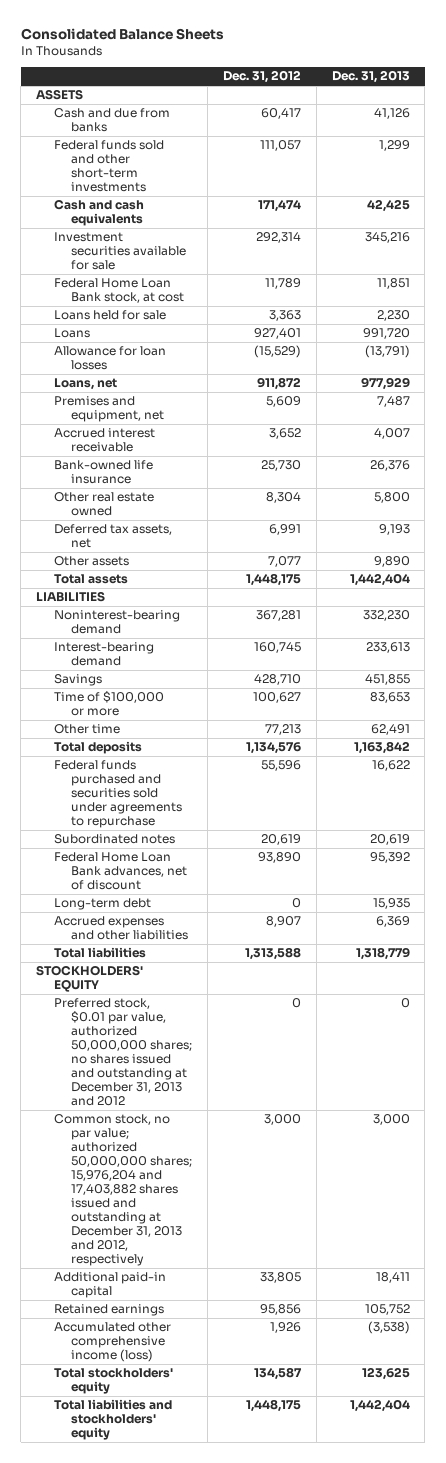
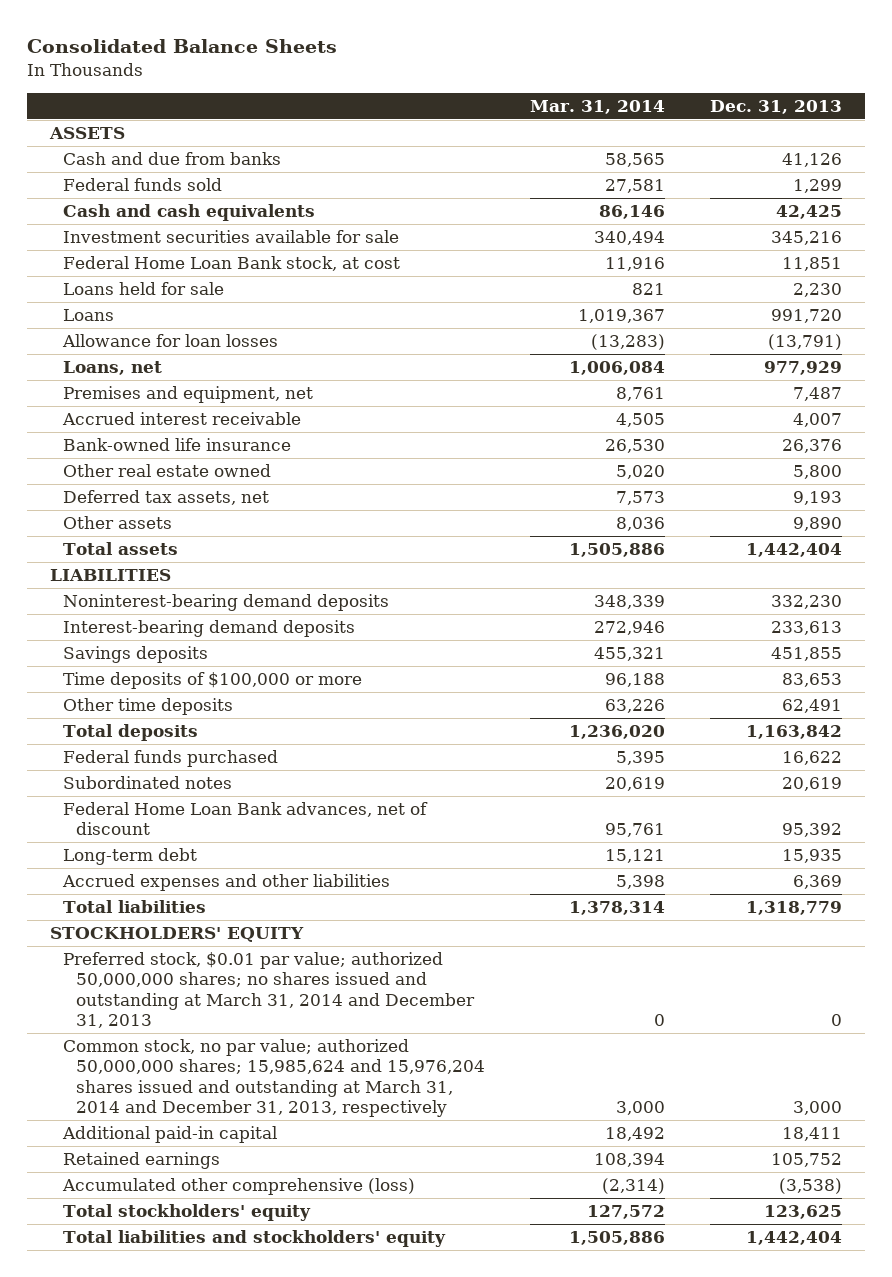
- | Dec. 31, 2012 | Dec. 31, 2013
+ | Mar. 31, 2014 | Dec. 31, 2013
- Federal funds sold and other short-term investments | 111,057 | 1,299
+ Federal funds sold | 27,581 | 1,299
- Noninterest-bearing demand | 367,281 | 332,230
- Interest-bearing demand | 160,745 | 233,613
- Savings | 428,710 | 451,855
- Time of $100,000 or more | 100,627 | 83,653
- Other time | 77,213 | 62,491
+ Noninterest-bearing demand deposits | 348,339 | 332,230
+ Interest-bearing demand deposits | 272,946 | 233,613
+ Savings deposits | 455,321 | 451,855
+ Time deposits of $100,000 or more | 96,188 | 83,653
+ Other time deposits | 63,226 | 62,491
- Federal funds purchased and securities sold under agreements to repurchase | 55,596 | 16,622
+ Federal funds purchased | 5,395 | 16,622
- Preferred stock, $0.01 par value, authorized 50,000,000 shares; no shares issued and outstanding at December 31, 2013 and 2012 | 0 | 0
- Common stock, no par value; authorized 50,000,000 shares; 15,976,204 and 17,403,882 shares issued and outstanding at December 31, 2013 and 2012, respectively | 3,000 | 3,000
+ Preferred stock, $0.01 par value; authorized 50,000,000 shares; no shares issued and outstanding at March 31, 2014 and December 31, 2013 | 0 | 0
+ Common stock, no par value; authorized 50,000,000 shares; 15,985,624 and 15,976,204 shares issued and outstanding at March 31, 2014 and December 31, 2013, respectively | 3,000 | 3,000
- Accumulated other comprehensive income (loss) | 1,926 | (3,538)
+ Accumulated other comprehensive (loss) | (2,314) | (3,538)

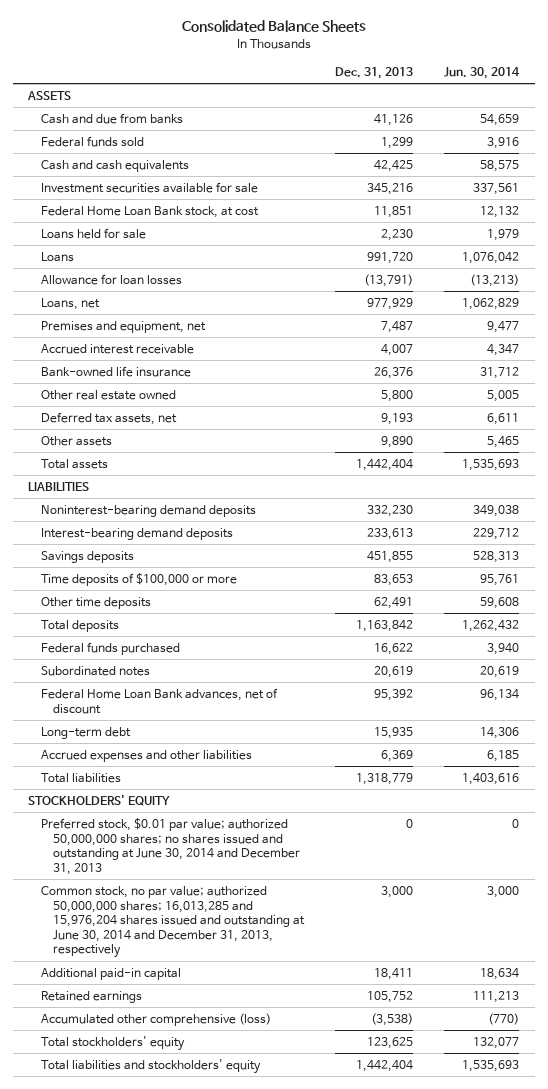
- | Mar. 31, 2014 | Dec. 31, 2013
+ | Dec. 31, 2013 | Jun. 30, 2014
- Preferred stock, $0.01 par value; authorized 50,000,000 shares; no shares issued and outstanding at March 31, 2014 and December 31, 2013 | 0 | 0
- Common stock, no par value; authorized 50,000,000 shares; 15,985,624 and 15,976,204 shares issued and outstanding at March 31, 2014 and December 31, 2013, respectively | 3,000 | 3,000
+ Preferred stock, $0.01 par value; authorized 50,000,000 shares; no shares issued and outstanding at June 30, 2014 and December 31, 2013 | 0 | 0
+ Common stock, no par value; authorized 50,000,000 shares; 16,013,285 and 15,976,204 shares issued and outstanding at June 30, 2014 and December 31, 2013, respectively | 3,000 | 3,000

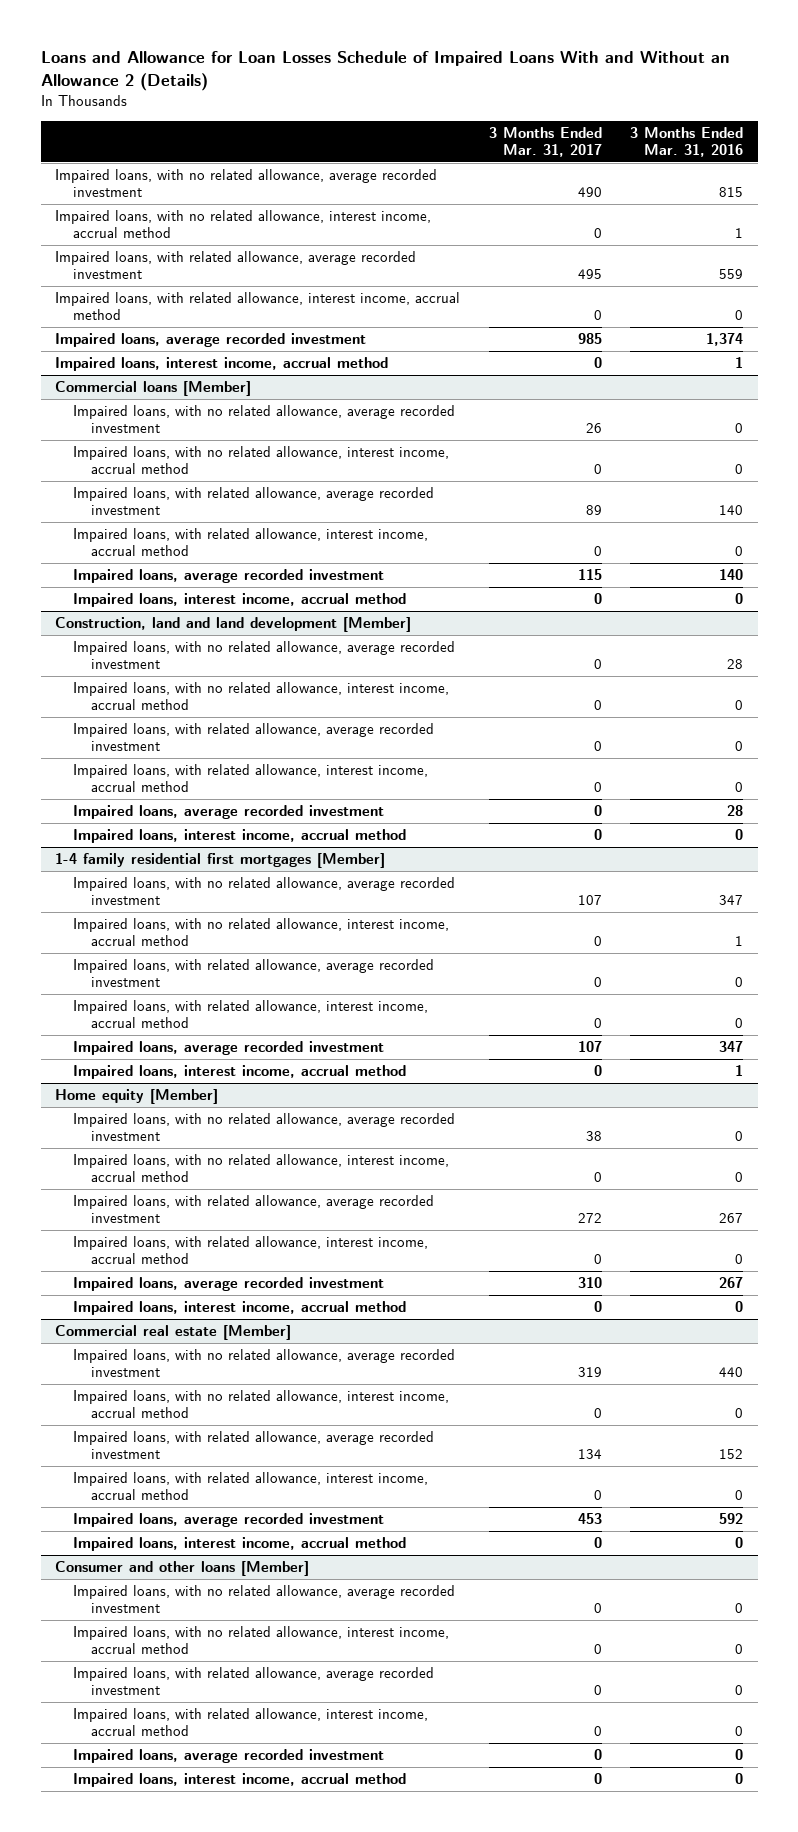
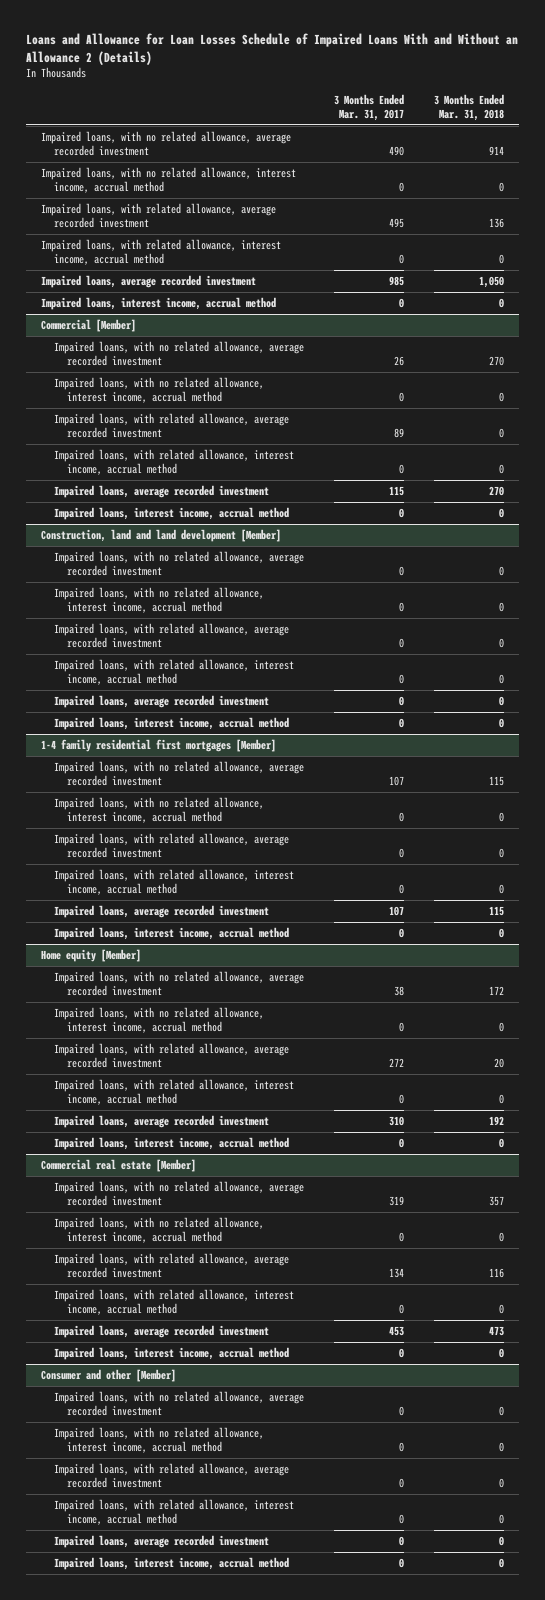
- | 3 Months Ended Mar. 31, 2017 | 3 Months Ended Mar. 31, 2016
+ | 3 Months Ended Mar. 31, 2017 | 3 Months Ended Mar. 31, 2018
- Commercial loans [Member]
+ Commercial [Member]
- Consumer and other loans [Member]
+ Consumer and other [Member]

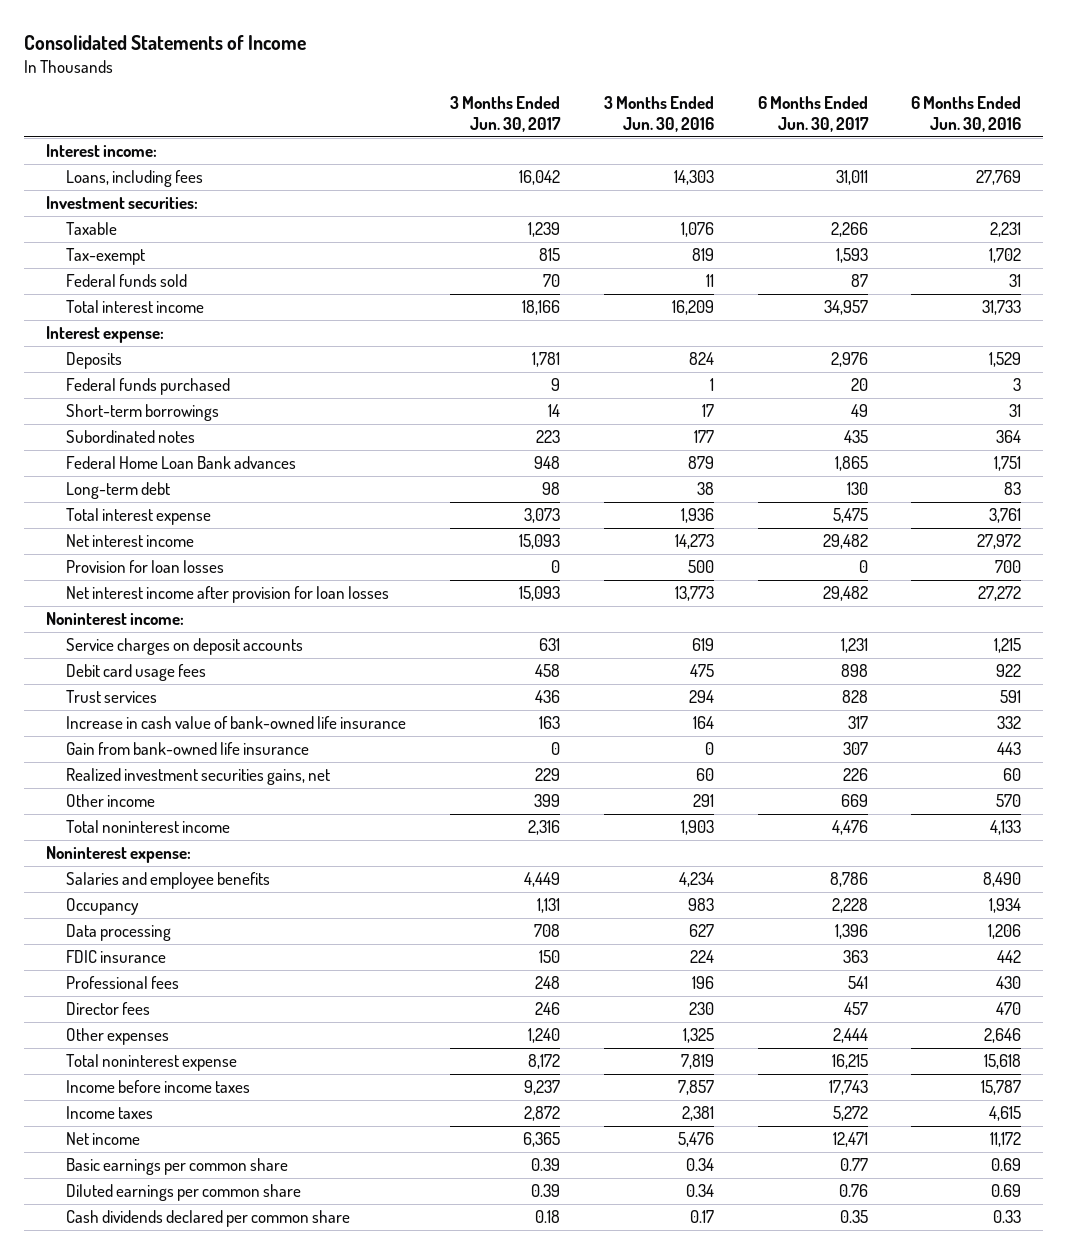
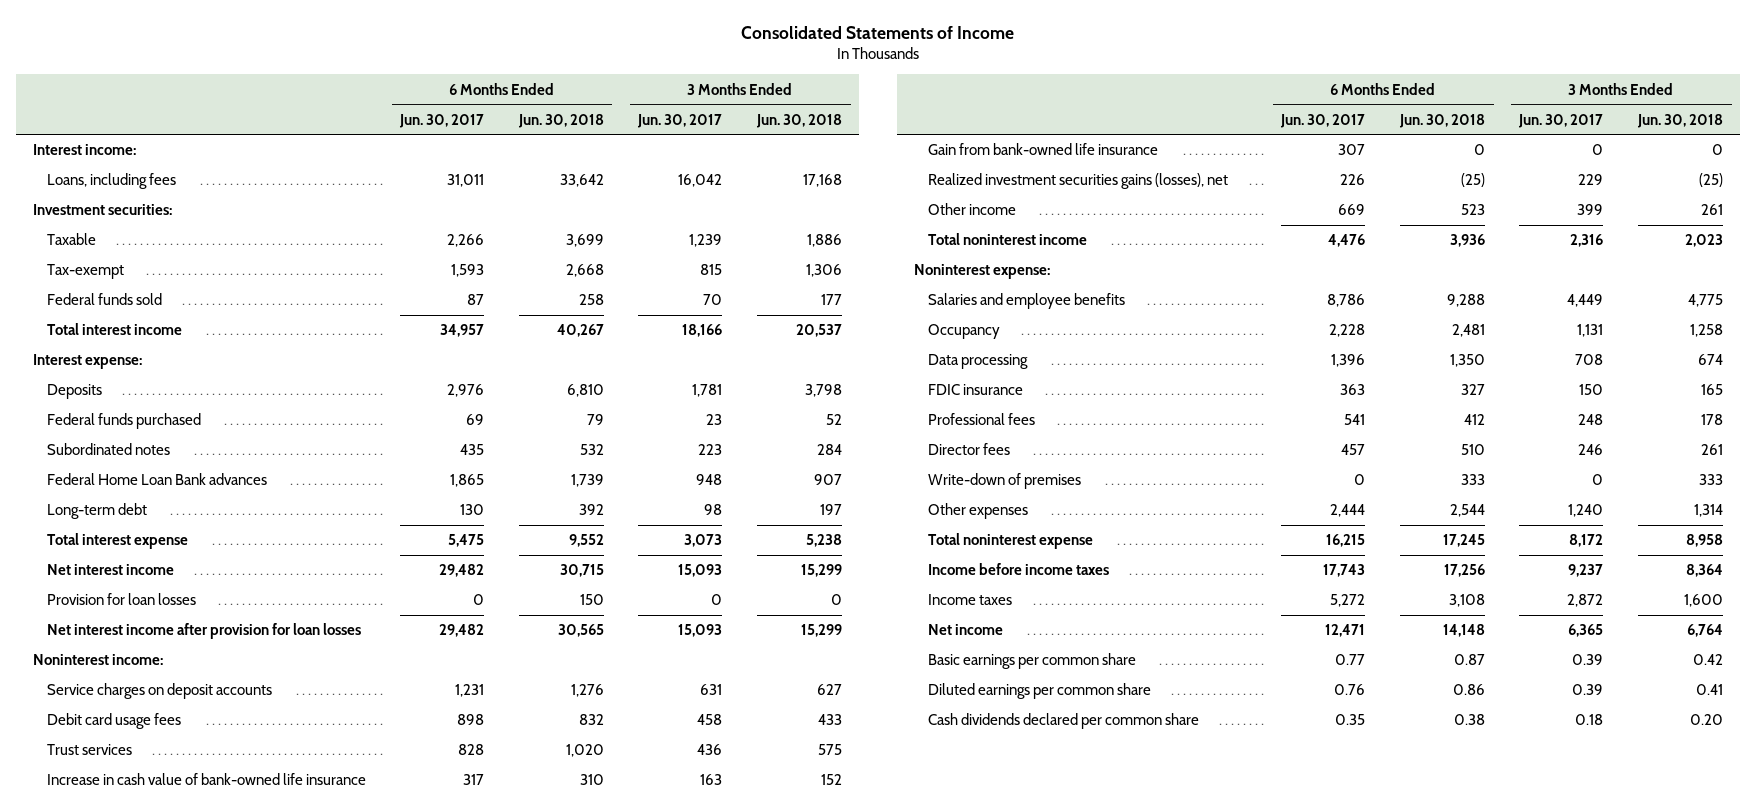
- | 3 Months Ended Jun. 30, 2017 | 3 Months Ended Jun. 30, 2016 | 6 Months Ended Jun. 30, 2017 | 6 Months Ended Jun. 30, 2016
+ | 6 Months Ended Jun. 30, 2017 | 6 Months Ended Jun. 30, 2018 | 3 Months Ended Jun. 30, 2017 | 3 Months Ended Jun. 30, 2018
- Federal funds purchased | 9 | 1 | 20 | 3
- Short-term borrowings | 14 | 17 | 49 | 31
+ Federal funds purchased | 69 | 79 | 23 | 52
- Realized investment securities gains, net | 229 | 60 | 226 | 60
+ Realized investment securities gains (losses), net | 226 | (25) | 229 | (25)
+ Write-down of premises | 0 | 333 | 0 | 333

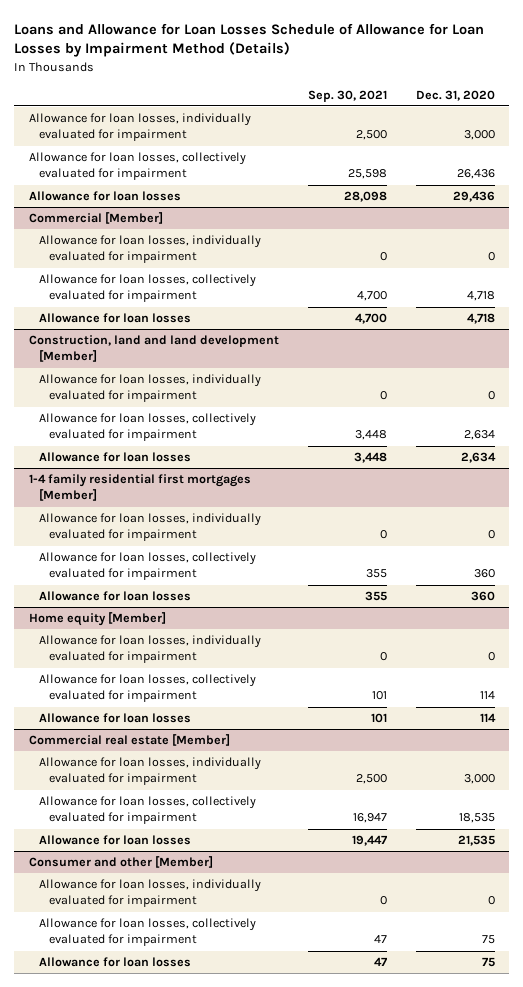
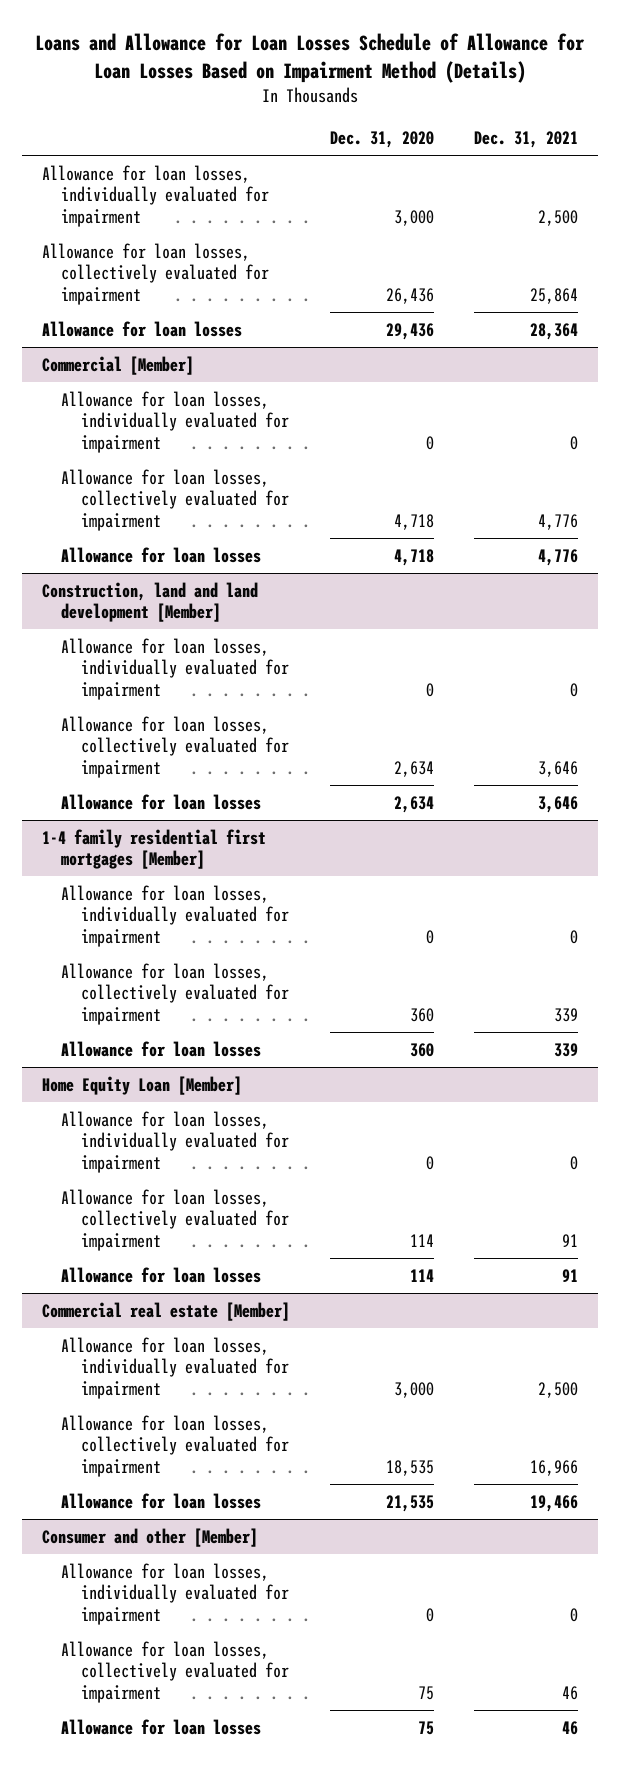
- Loans and Allowance for Loan Losses Schedule of Allowance for Loan Losses by Impairment Method (Details)
+ Loans and Allowance for Loan Losses Schedule of Allowance for Loan Losses Based on Impairment Method (Details)
- | Sep. 30, 2021 | Dec. 31, 2020
+ | Dec. 31, 2020 | Dec. 31, 2021
- Home equity [Member]
+ Home Equity Loan [Member]

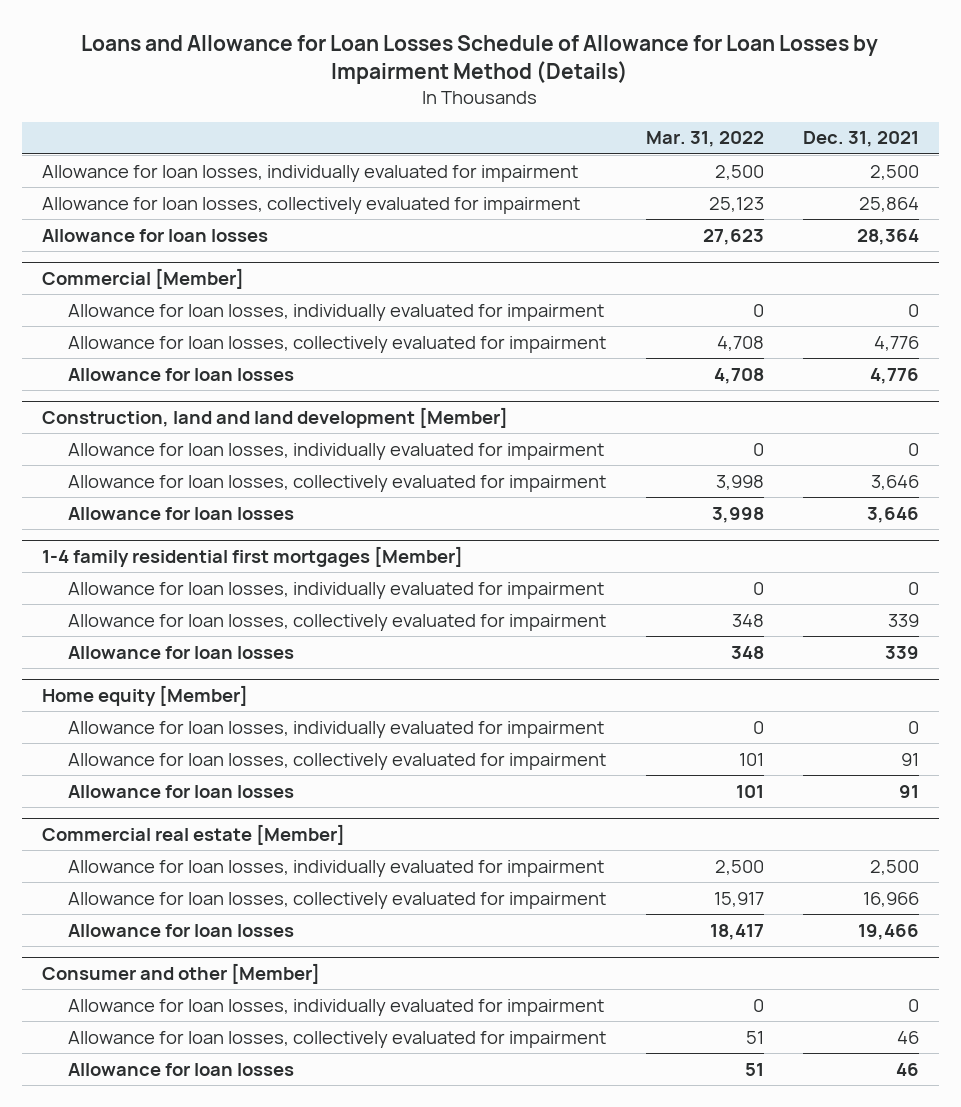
- Loans and Allowance for Loan Losses Schedule of Allowance for Loan Losses Based on Impairment Method (Details)
+ Loans and Allowance for Loan Losses Schedule of Allowance for Loan Losses by Impairment Method (Details)
- | Dec. 31, 2020 | Dec. 31, 2021
+ | Mar. 31, 2022 | Dec. 31, 2021
- Home Equity Loan [Member]
+ Home equity [Member]

